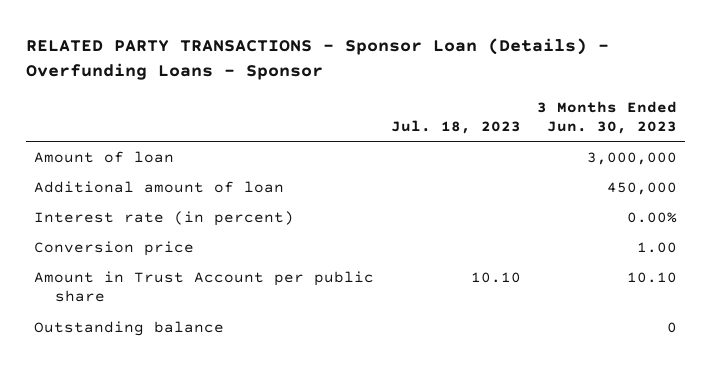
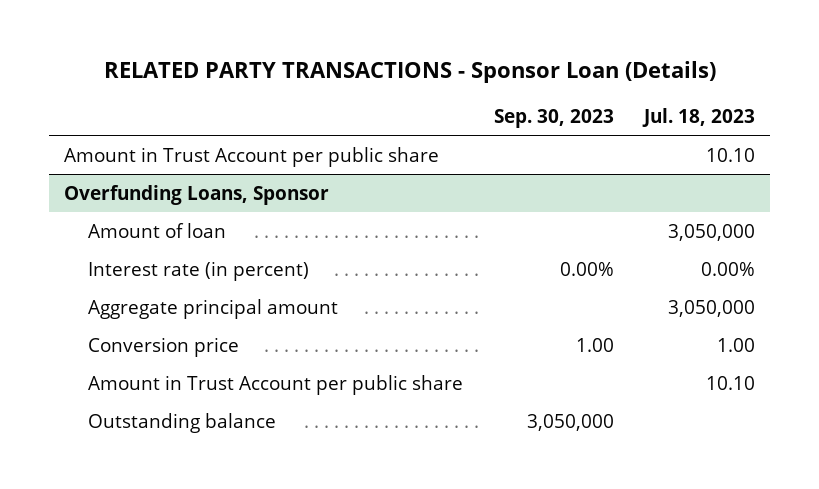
- RELATED PARTY TRANSACTIONS - Sponsor Loan (Details) - Overfunding Loans - Sponsor
+ RELATED PARTY TRANSACTIONS - Sponsor Loan (Details)
- | Jul. 18, 2023 | 3 Months Ended Jun. 30, 2023
+ | Sep. 30, 2023 | Jul. 18, 2023
- Amount of loan | | 3,000,000
- Additional amount of loan | | 450,000
- Interest rate (in percent) | | 0.00%
- Conversion price | | 1.00
- Outstanding balance | | 0
+ Overfunding Loans, Sponsor
+ Amount of loan | | 3,050,000
+ Interest rate (in percent) | 0.00% | 0.00%
+ Aggregate principal amount | | 3,050,000
+ Conversion price | 1.00 | 1.00
+ Amount in Trust Account per public share | | 10.10
+ Outstanding balance | 3,050,000 |

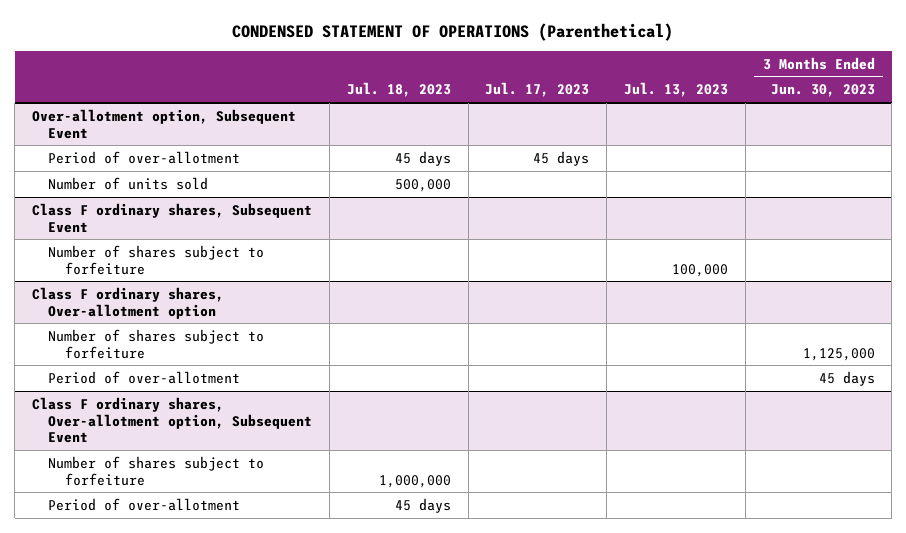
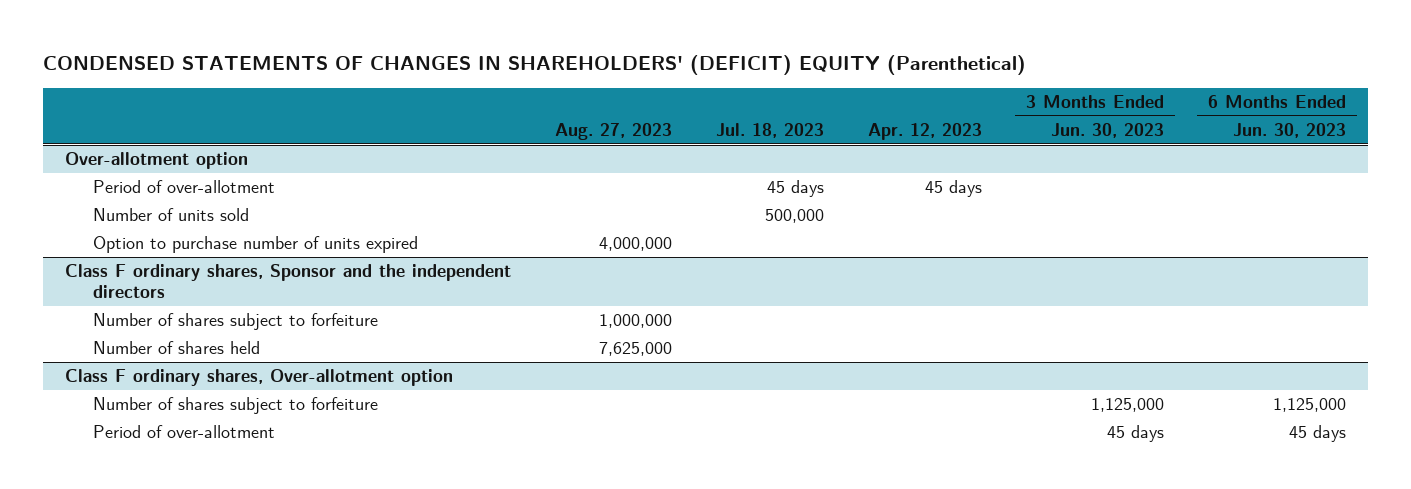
- CONDENSED STATEMENT OF OPERATIONS (Parenthetical)
+ CONDENSED STATEMENTS OF CHANGES IN SHAREHOLDERS' (DEFICIT) EQUITY (Parenthetical)
- | Jul. 18, 2023 | Jul. 17, 2023 | Jul. 13, 2023 | 3 Months Ended Jun. 30, 2023
+ | Aug. 27, 2023 | Jul. 18, 2023 | Apr. 12, 2023 | 3 Months Ended Jun. 30, 2023 | 6 Months Ended Jun. 30, 2023
- Over-allotment option, Subsequent Event
+ Over-allotment option
- Class F ordinary shares, Subsequent Event
- Number of shares subject to forfeiture | | | 100,000 |
+ Option to purchase number of units expired | 4,000,000 | | | |
+ Class F ordinary shares, Sponsor and the independent directors
+ Number of shares subject to forfeiture | 1,000,000 | | | |
+ Number of shares held | 7,625,000 | | | |
- Class F ordinary shares, Over-allotment option, Subsequent Event
- Number of shares subject to forfeiture | 1,000,000 | | |
- Period of over-allotment | 45 days | | |

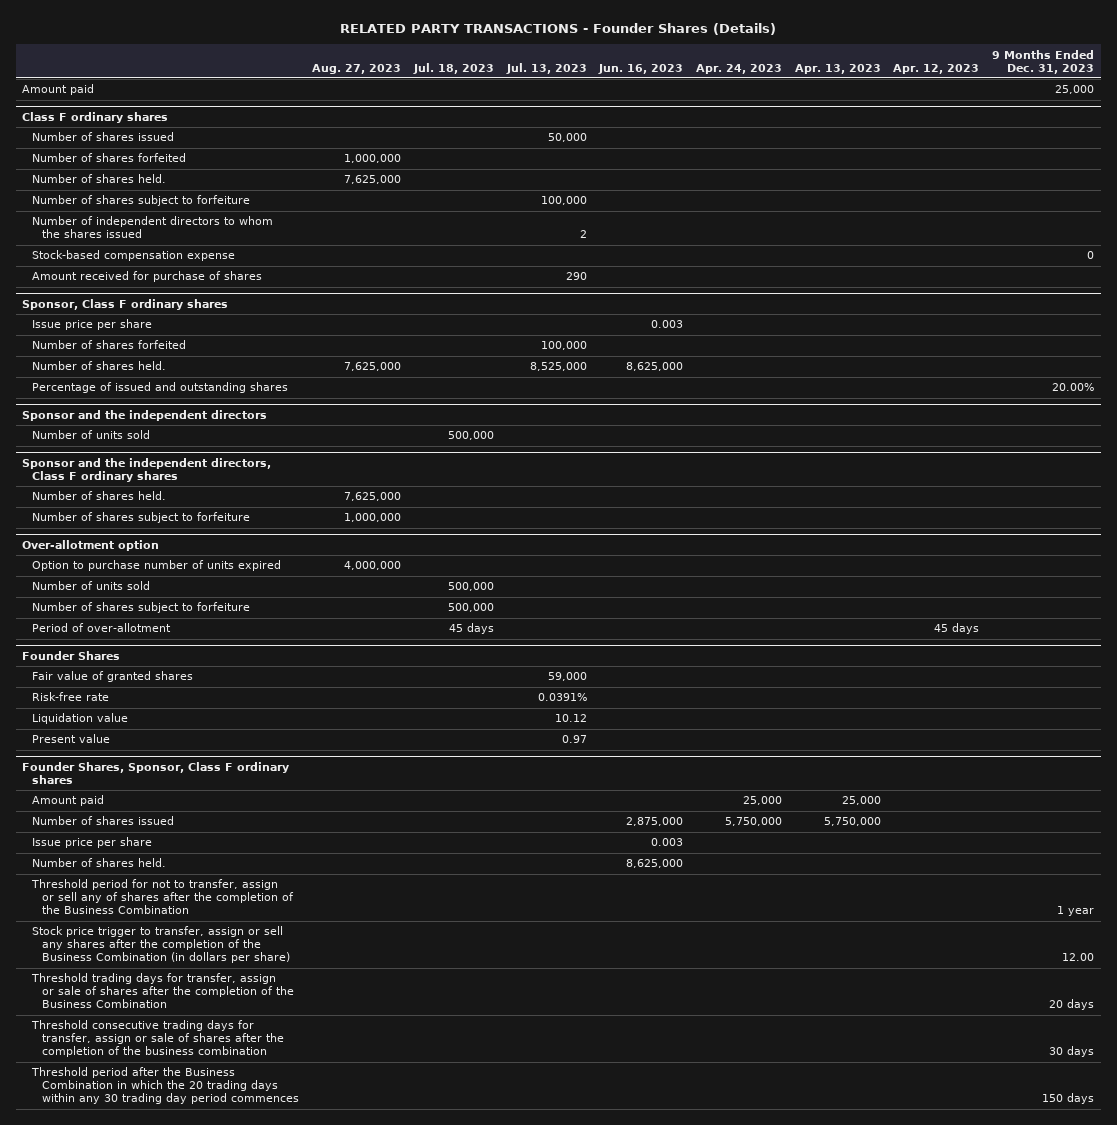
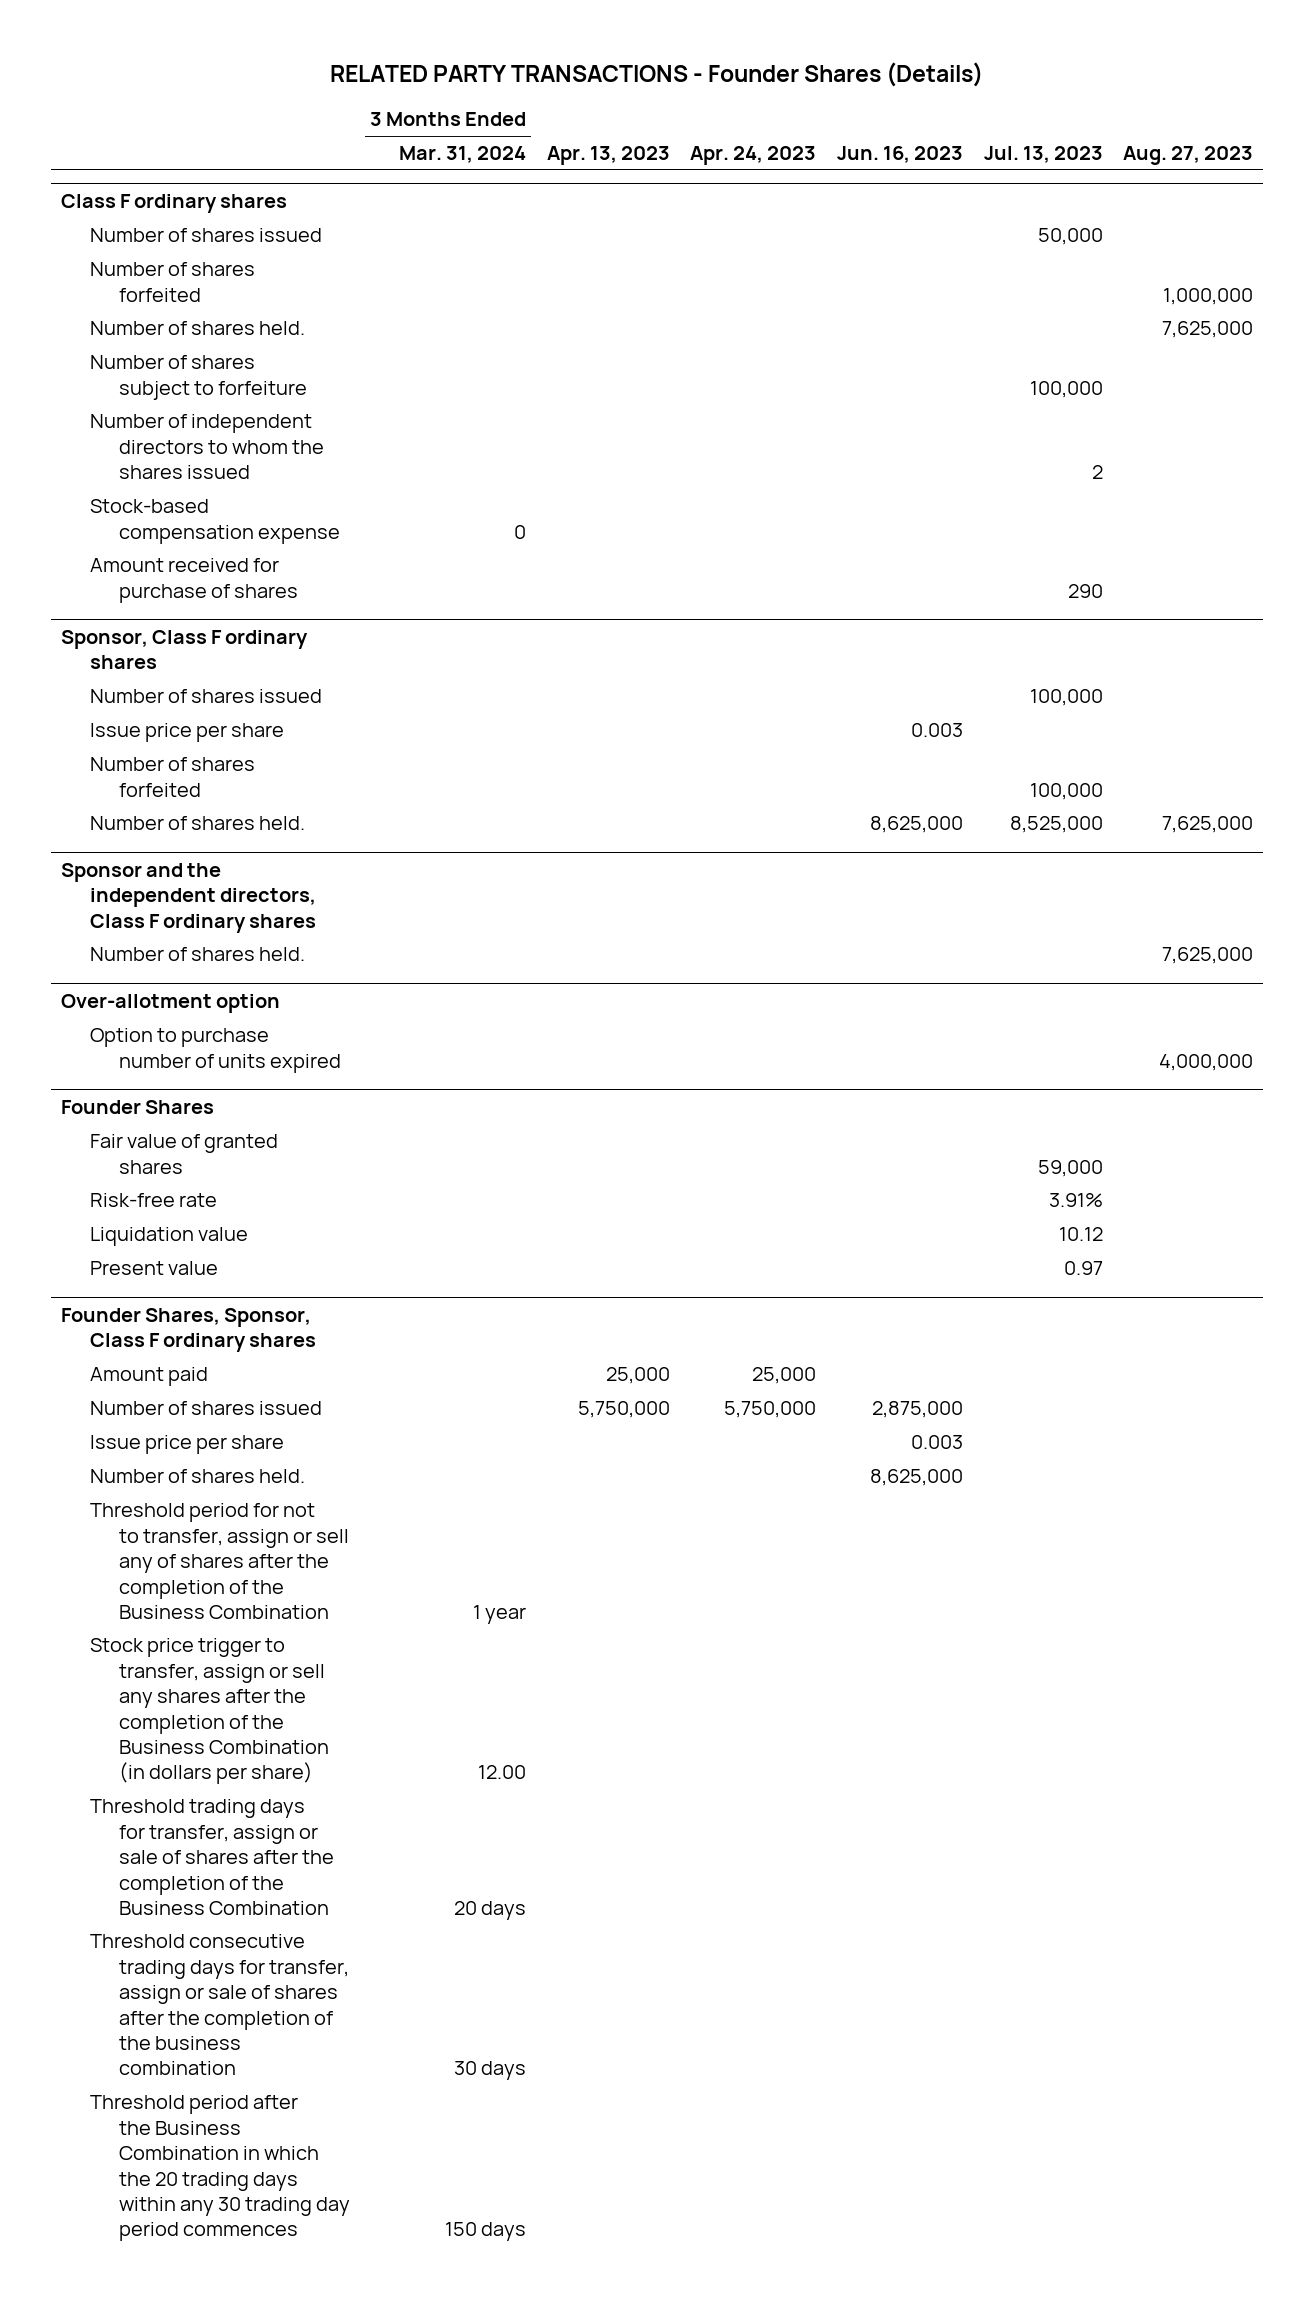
- | Aug. 27, 2023 | Jul. 18, 2023 | Jul. 13, 2023 | Jun. 16, 2023 | Apr. 24, 2023 | Apr. 13, 2023 | Apr. 12, 2023 | 9 Months Ended Dec. 31, 2023
+ | 3 Months Ended Mar. 31, 2024 | Apr. 13, 2023 | Apr. 24, 2023 | Jun. 16, 2023 | Jul. 13, 2023 | Aug. 27, 2023
- Amount paid | | | | | | | | 25,000
@ Sponsor, Class F ordinary shares
+ Number of shares issued | | | | | 100,000 |
- Percentage of issued and outstanding shares | | | | | | | | 20.00%
- Sponsor and the independent directors
- Number of units sold | | 500,000 | | | | | |
@ Sponsor and the independent directors, Class F ordinary shares
- Number of shares subject to forfeiture | 1,000,000 | | | | | | |
@ Over-allotment option
- Number of units sold | | 500,000 | | | | | |
- Number of shares subject to forfeiture | | 500,000 | | | | | |
- Period of over-allotment | | 45 days | | | | | 45 days |
@ Founder Shares
- Risk-free rate | | | 0.0391% | | | | |
+ Risk-free rate | | | | | 3.91% |

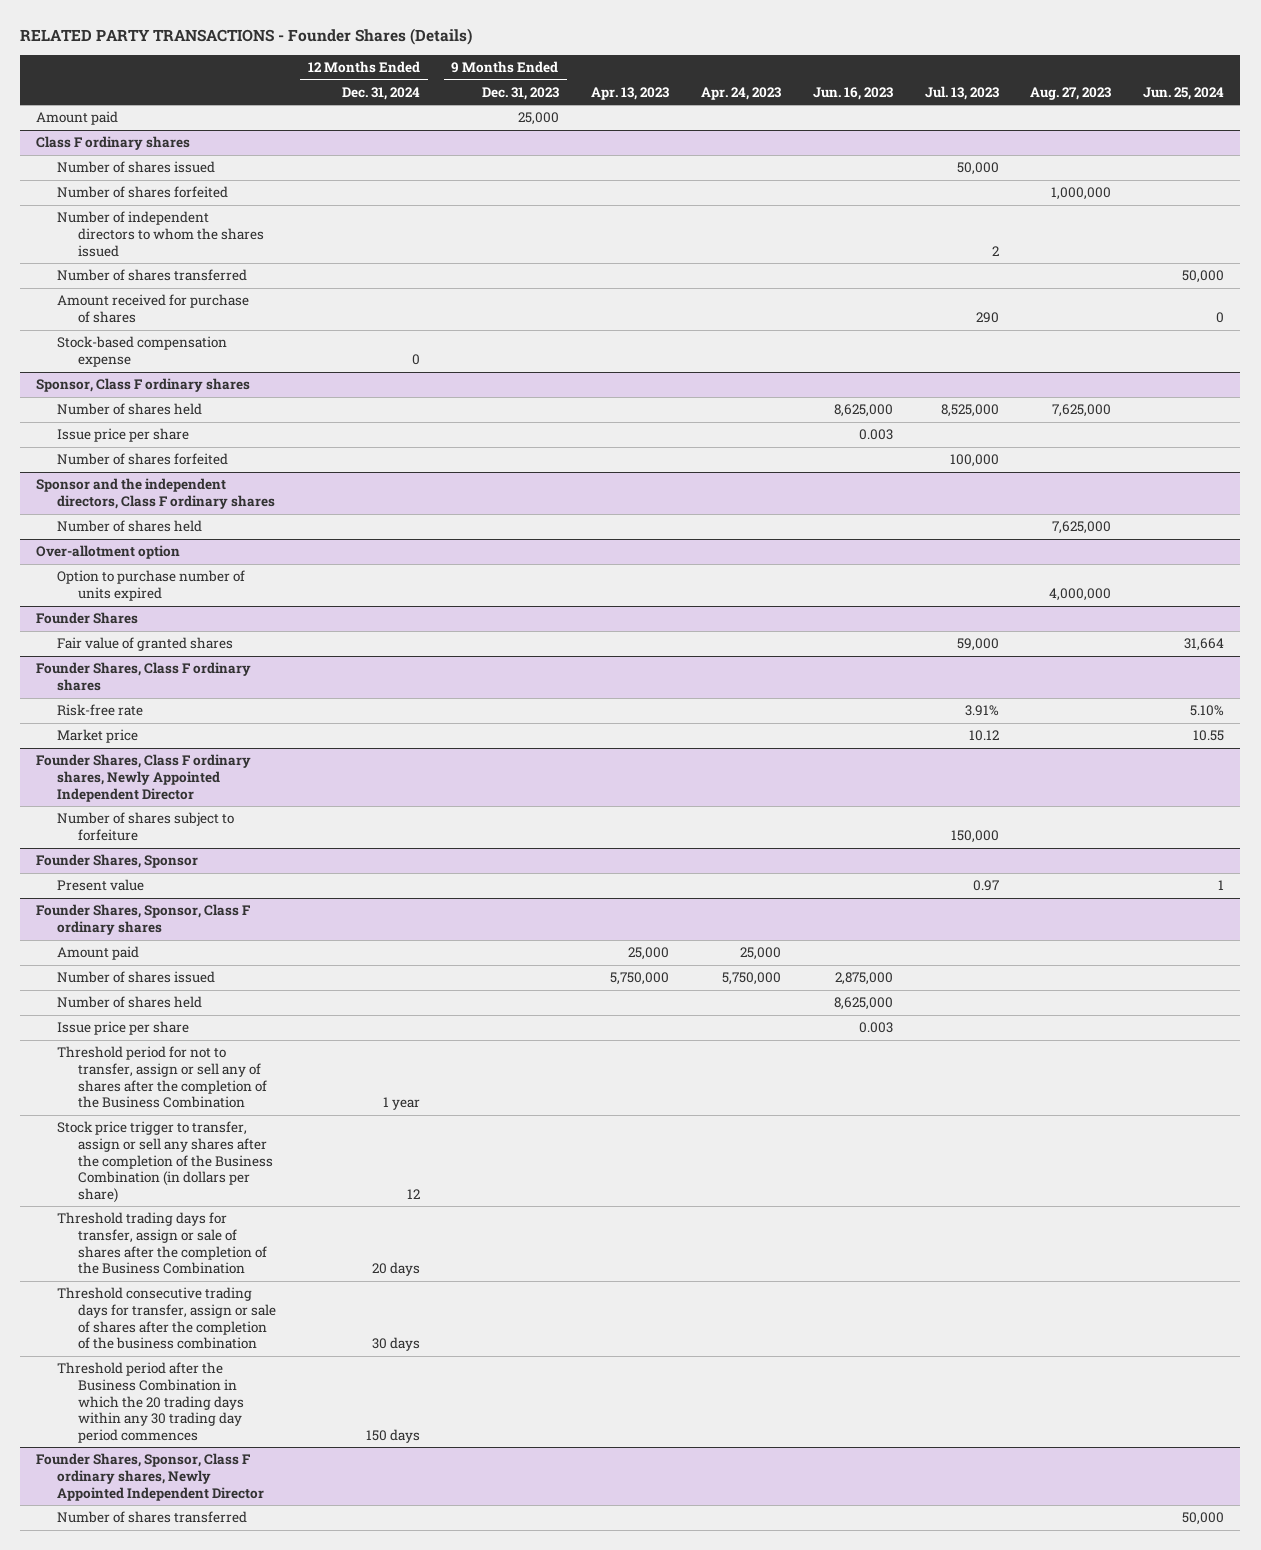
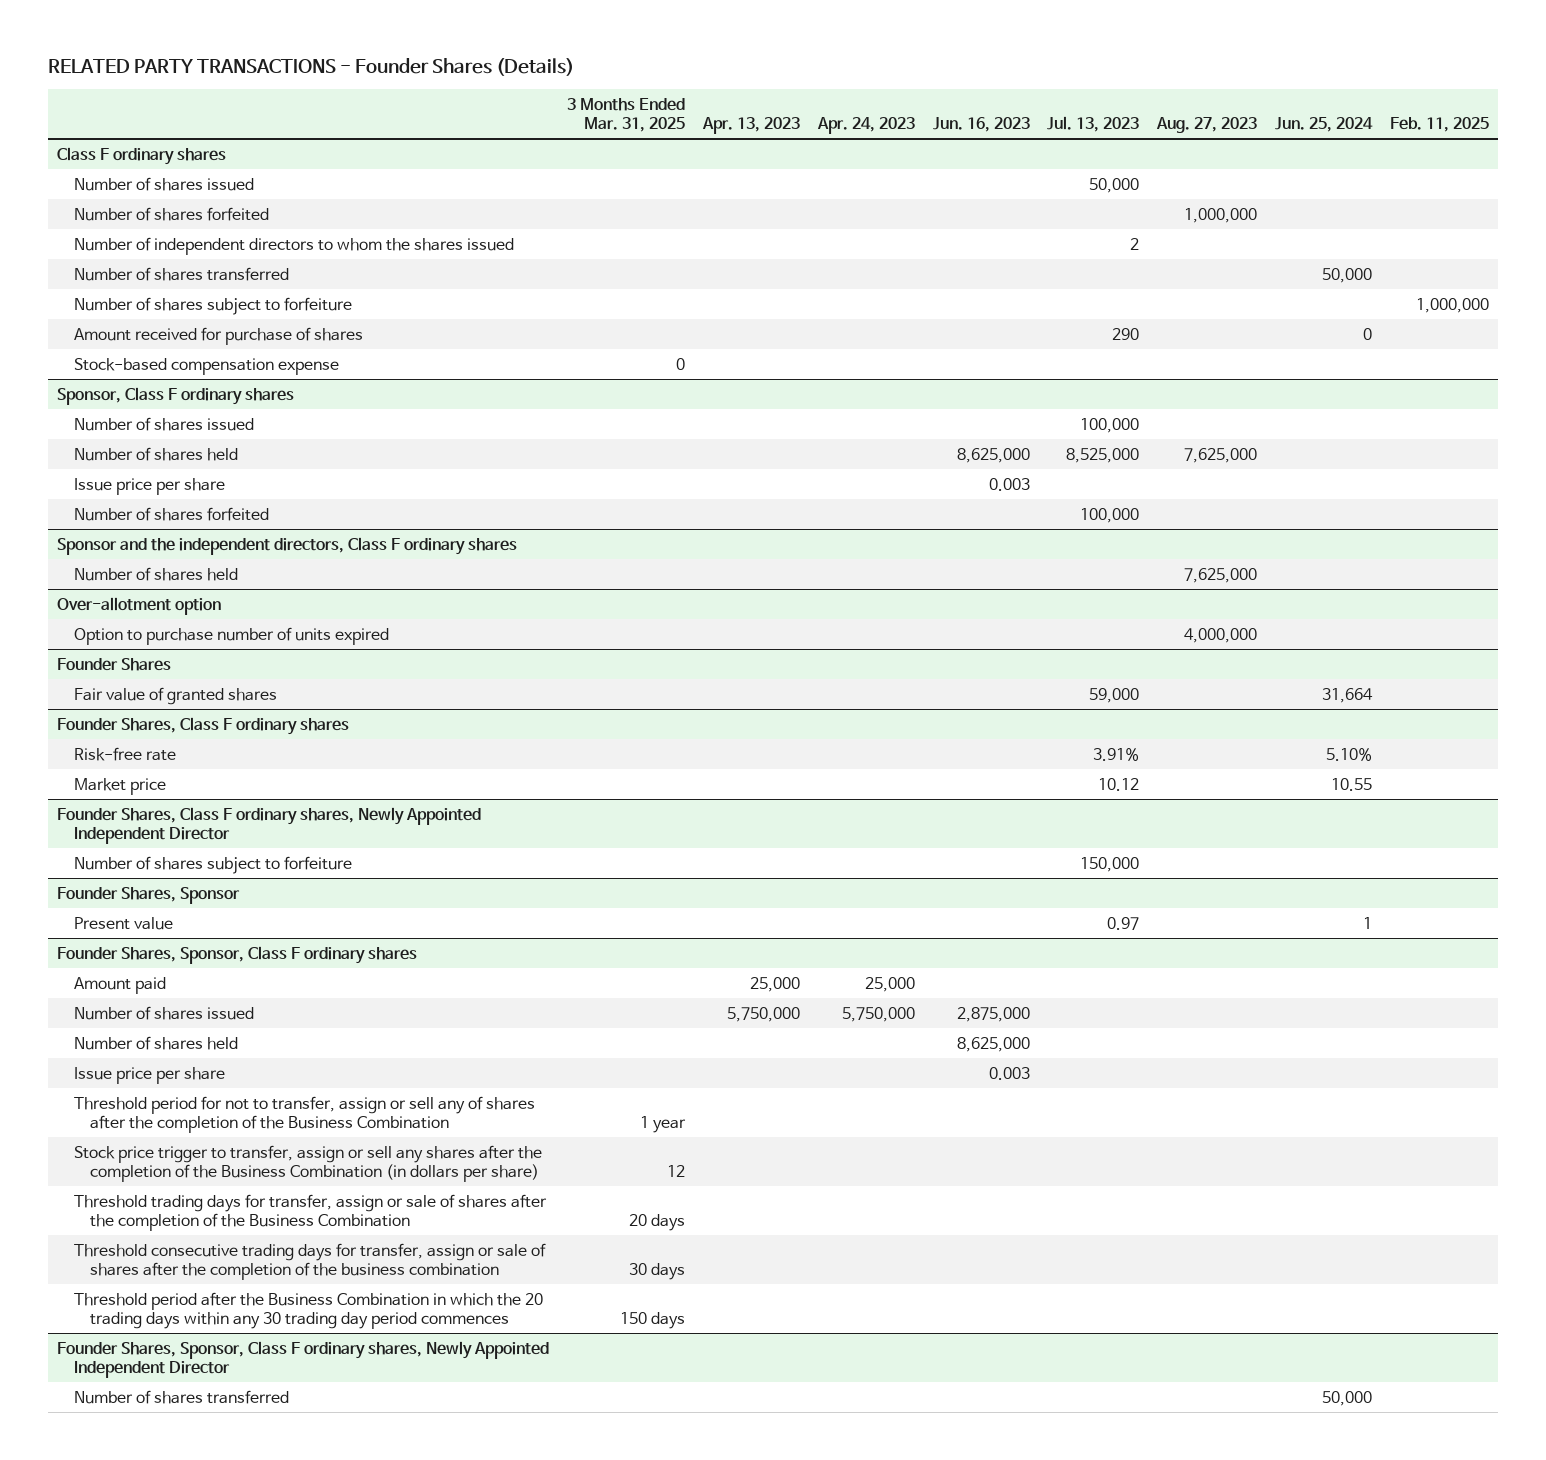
- | 12 Months Ended Dec. 31, 2024 | 9 Months Ended Dec. 31, 2023 | Apr. 13, 2023 | Apr. 24, 2023 | Jun. 16, 2023 | Jul. 13, 2023 | Aug. 27, 2023 | Jun. 25, 2024
+ | 3 Months Ended Mar. 31, 2025 | Apr. 13, 2023 | Apr. 24, 2023 | Jun. 16, 2023 | Jul. 13, 2023 | Aug. 27, 2023 | Jun. 25, 2024 | Feb. 11, 2025
- Amount paid | | 25,000 | | | | | |
@ Class F ordinary shares
+ Number of shares subject to forfeiture | | | | | | | | 1,000,000
@ Sponsor, Class F ordinary shares
+ Number of shares issued | | | | | 100,000 | | |

